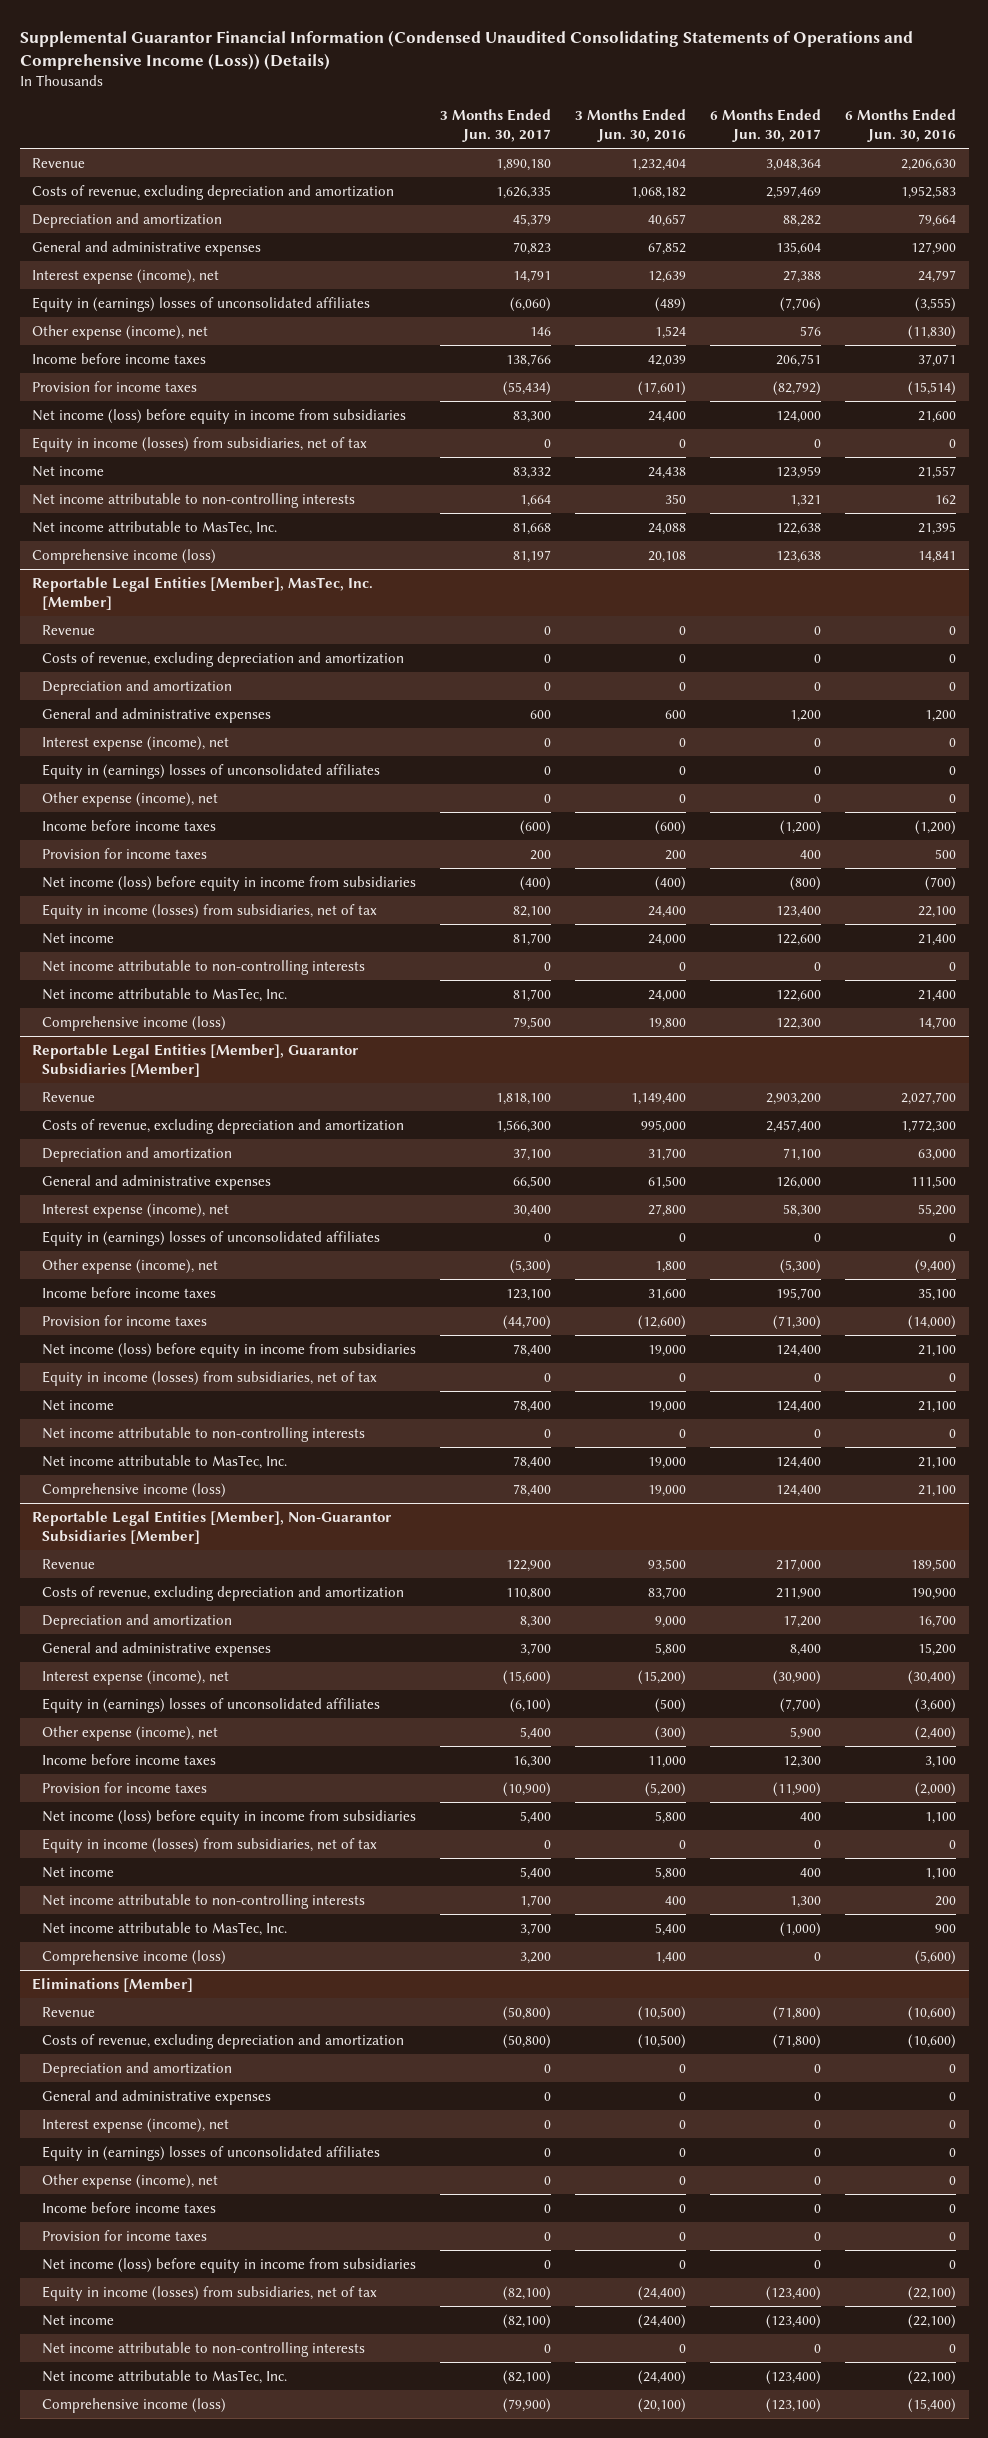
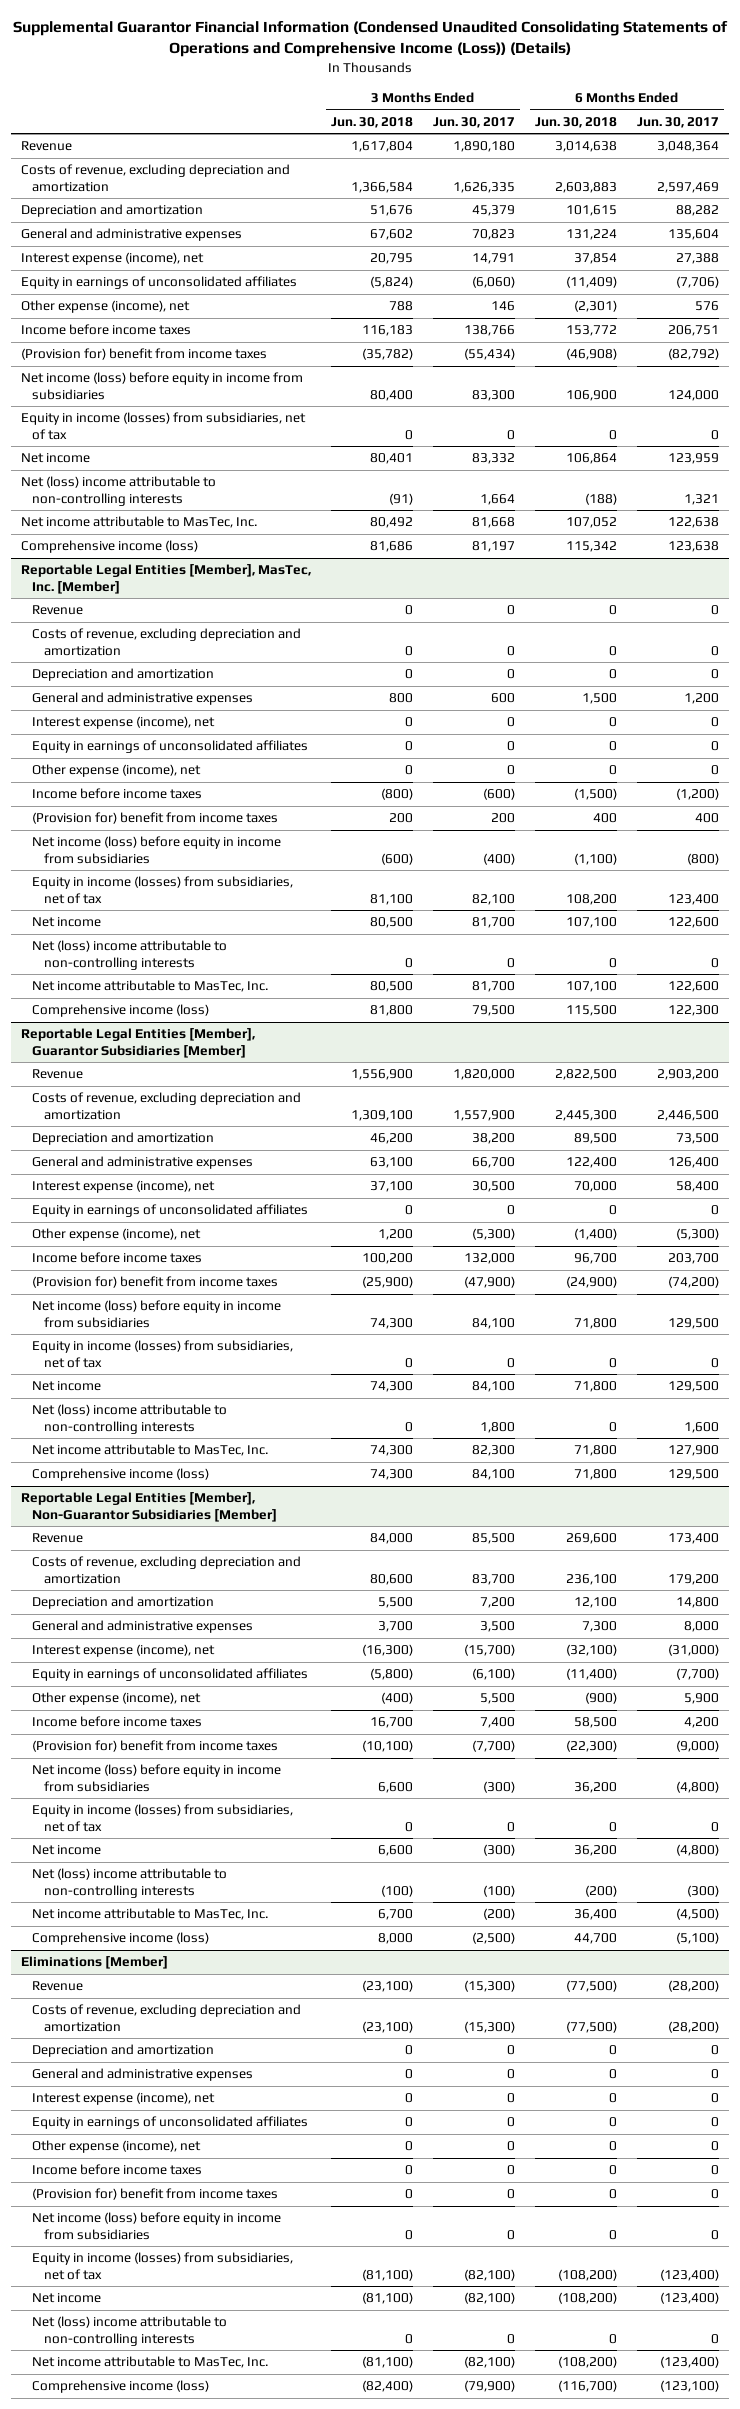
- | 3 Months Ended Jun. 30, 2017 | 3 Months Ended Jun. 30, 2016 | 6 Months Ended Jun. 30, 2017 | 6 Months Ended Jun. 30, 2016
+ | 3 Months Ended Jun. 30, 2018 | 3 Months Ended Jun. 30, 2017 | 6 Months Ended Jun. 30, 2018 | 6 Months Ended Jun. 30, 2017
- Equity in (earnings) losses of unconsolidated affiliates | (6,060) | (489) | (7,706) | (3,555)
+ Equity in earnings of unconsolidated affiliates | (5,824) | (6,060) | (11,409) | (7,706)
- Provision for income taxes | (55,434) | (17,601) | (82,792) | (15,514)
+ (Provision for) benefit from income taxes | (35,782) | (55,434) | (46,908) | (82,792)
- Net income attributable to non-controlling interests | 1,664 | 350 | 1,321 | 162
+ Net (loss) income attributable to non-controlling interests | (91) | 1,664 | (188) | 1,321
@ Reportable Legal Entities [Member], MasTec, Inc. [Member]
- Equity in (earnings) losses of unconsolidated affiliates | 0 | 0 | 0 | 0
+ Equity in earnings of unconsolidated affiliates | 0 | 0 | 0 | 0
- Provision for income taxes | 200 | 200 | 400 | 500
+ (Provision for) benefit from income taxes | 200 | 200 | 400 | 400
- Net income attributable to non-controlling interests | 0 | 0 | 0 | 0
+ Net (loss) income attributable to non-controlling interests | 0 | 0 | 0 | 0
@ Reportable Legal Entities [Member], Guarantor Subsidiaries [Member]
- Revenue | 1,818,100 | 1,149,400 | 2,903,200 | 2,027,700
- Costs of revenue, excluding depreciation and amortization | 1,566,300 | 995,000 | 2,457,400 | 1,772,300
- Depreciation and amortization | 37,100 | 31,700 | 71,100 | 63,000
- General and administrative expenses | 66,500 | 61,500 | 126,000 | 111,500
- Interest expense (income), net | 30,400 | 27,800 | 58,300 | 55,200
- Equity in (earnings) losses of unconsolidated affiliates | 0 | 0 | 0 | 0
+ Revenue | 1,556,900 | 1,820,000 | 2,822,500 | 2,903,200
+ Costs of revenue, excluding depreciation and amortization | 1,309,100 | 1,557,900 | 2,445,300 | 2,446,500
+ Depreciation and amortization | 46,200 | 38,200 | 89,500 | 73,500
+ General and administrative expenses | 63,100 | 66,700 | 122,400 | 126,400
+ Interest expense (income), net | 37,100 | 30,500 | 70,000 | 58,400
+ Equity in earnings of unconsolidated affiliates | 0 | 0 | 0 | 0
- Income before income taxes | 123,100 | 31,600 | 195,700 | 35,100
- Provision for income taxes | (44,700) | (12,600) | (71,300) | (14,000)
- Net income (loss) before equity in income from subsidiaries | 78,400 | 19,000 | 124,400 | 21,100
+ Income before income taxes | 100,200 | 132,000 | 96,700 | 203,700
+ (Provision for) benefit from income taxes | (25,900) | (47,900) | (24,900) | (74,200)
+ Net income (loss) before equity in income from subsidiaries | 74,300 | 84,100 | 71,800 | 129,500
- Net income | 78,400 | 19,000 | 124,400 | 21,100
- Net income attributable to non-controlling interests | 0 | 0 | 0 | 0
- Net income attributable to MasTec, Inc. | 78,400 | 19,000 | 124,400 | 21,100
- Comprehensive income (loss) | 78,400 | 19,000 | 124,400 | 21,100
+ Net income | 74,300 | 84,100 | 71,800 | 129,500
+ Net (loss) income attributable to non-controlling interests | 0 | 1,800 | 0 | 1,600
+ Net income attributable to MasTec, Inc. | 74,300 | 82,300 | 71,800 | 127,900
+ Comprehensive income (loss) | 74,300 | 84,100 | 71,800 | 129,500
@ Reportable Legal Entities [Member], Non-Guarantor Subsidiaries [Member]
- Revenue | 122,900 | 93,500 | 217,000 | 189,500
- Costs of revenue, excluding depreciation and amortization | 110,800 | 83,700 | 211,900 | 190,900
- Depreciation and amortization | 8,300 | 9,000 | 17,200 | 16,700
- General and administrative expenses | 3,700 | 5,800 | 8,400 | 15,200
- Interest expense (income), net | (15,600) | (15,200) | (30,900) | (30,400)
- Equity in (earnings) losses of unconsolidated affiliates | (6,100) | (500) | (7,700) | (3,600)
- Other expense (income), net | 5,400 | (300) | 5,900 | (2,400)
- Income before income taxes | 16,300 | 11,000 | 12,300 | 3,100
- Provision for income taxes | (10,900) | (5,200) | (11,900) | (2,000)
- Net income (loss) before equity in income from subsidiaries | 5,400 | 5,800 | 400 | 1,100
+ Revenue | 84,000 | 85,500 | 269,600 | 173,400
+ Costs of revenue, excluding depreciation and amortization | 80,600 | 83,700 | 236,100 | 179,200
+ Depreciation and amortization | 5,500 | 7,200 | 12,100 | 14,800
+ General and administrative expenses | 3,700 | 3,500 | 7,300 | 8,000
+ Interest expense (income), net | (16,300) | (15,700) | (32,100) | (31,000)
+ Equity in earnings of unconsolidated affiliates | (5,800) | (6,100) | (11,400) | (7,700)
+ Other expense (income), net | (400) | 5,500 | (900) | 5,900
+ Income before income taxes | 16,700 | 7,400 | 58,500 | 4,200
+ (Provision for) benefit from income taxes | (10,100) | (7,700) | (22,300) | (9,000)
+ Net income (loss) before equity in income from subsidiaries | 6,600 | (300) | 36,200 | (4,800)
- Net income | 5,400 | 5,800 | 400 | 1,100
- Net income attributable to non-controlling interests | 1,700 | 400 | 1,300 | 200
- Net income attributable to MasTec, Inc. | 3,700 | 5,400 | (1,000) | 900
- Comprehensive income (loss) | 3,200 | 1,400 | 0 | (5,600)
+ Net income | 6,600 | (300) | 36,200 | (4,800)
+ Net (loss) income attributable to non-controlling interests | (100) | (100) | (200) | (300)
+ Net income attributable to MasTec, Inc. | 6,700 | (200) | 36,400 | (4,500)
+ Comprehensive income (loss) | 8,000 | (2,500) | 44,700 | (5,100)
@ Eliminations [Member]
- Revenue | (50,800) | (10,500) | (71,800) | (10,600)
- Costs of revenue, excluding depreciation and amortization | (50,800) | (10,500) | (71,800) | (10,600)
+ Revenue | (23,100) | (15,300) | (77,500) | (28,200)
+ Costs of revenue, excluding depreciation and amortization | (23,100) | (15,300) | (77,500) | (28,200)
- Equity in (earnings) losses of unconsolidated affiliates | 0 | 0 | 0 | 0
+ Equity in earnings of unconsolidated affiliates | 0 | 0 | 0 | 0
- Provision for income taxes | 0 | 0 | 0 | 0
+ (Provision for) benefit from income taxes | 0 | 0 | 0 | 0
- Net income attributable to non-controlling interests | 0 | 0 | 0 | 0
+ Net (loss) income attributable to non-controlling interests | 0 | 0 | 0 | 0

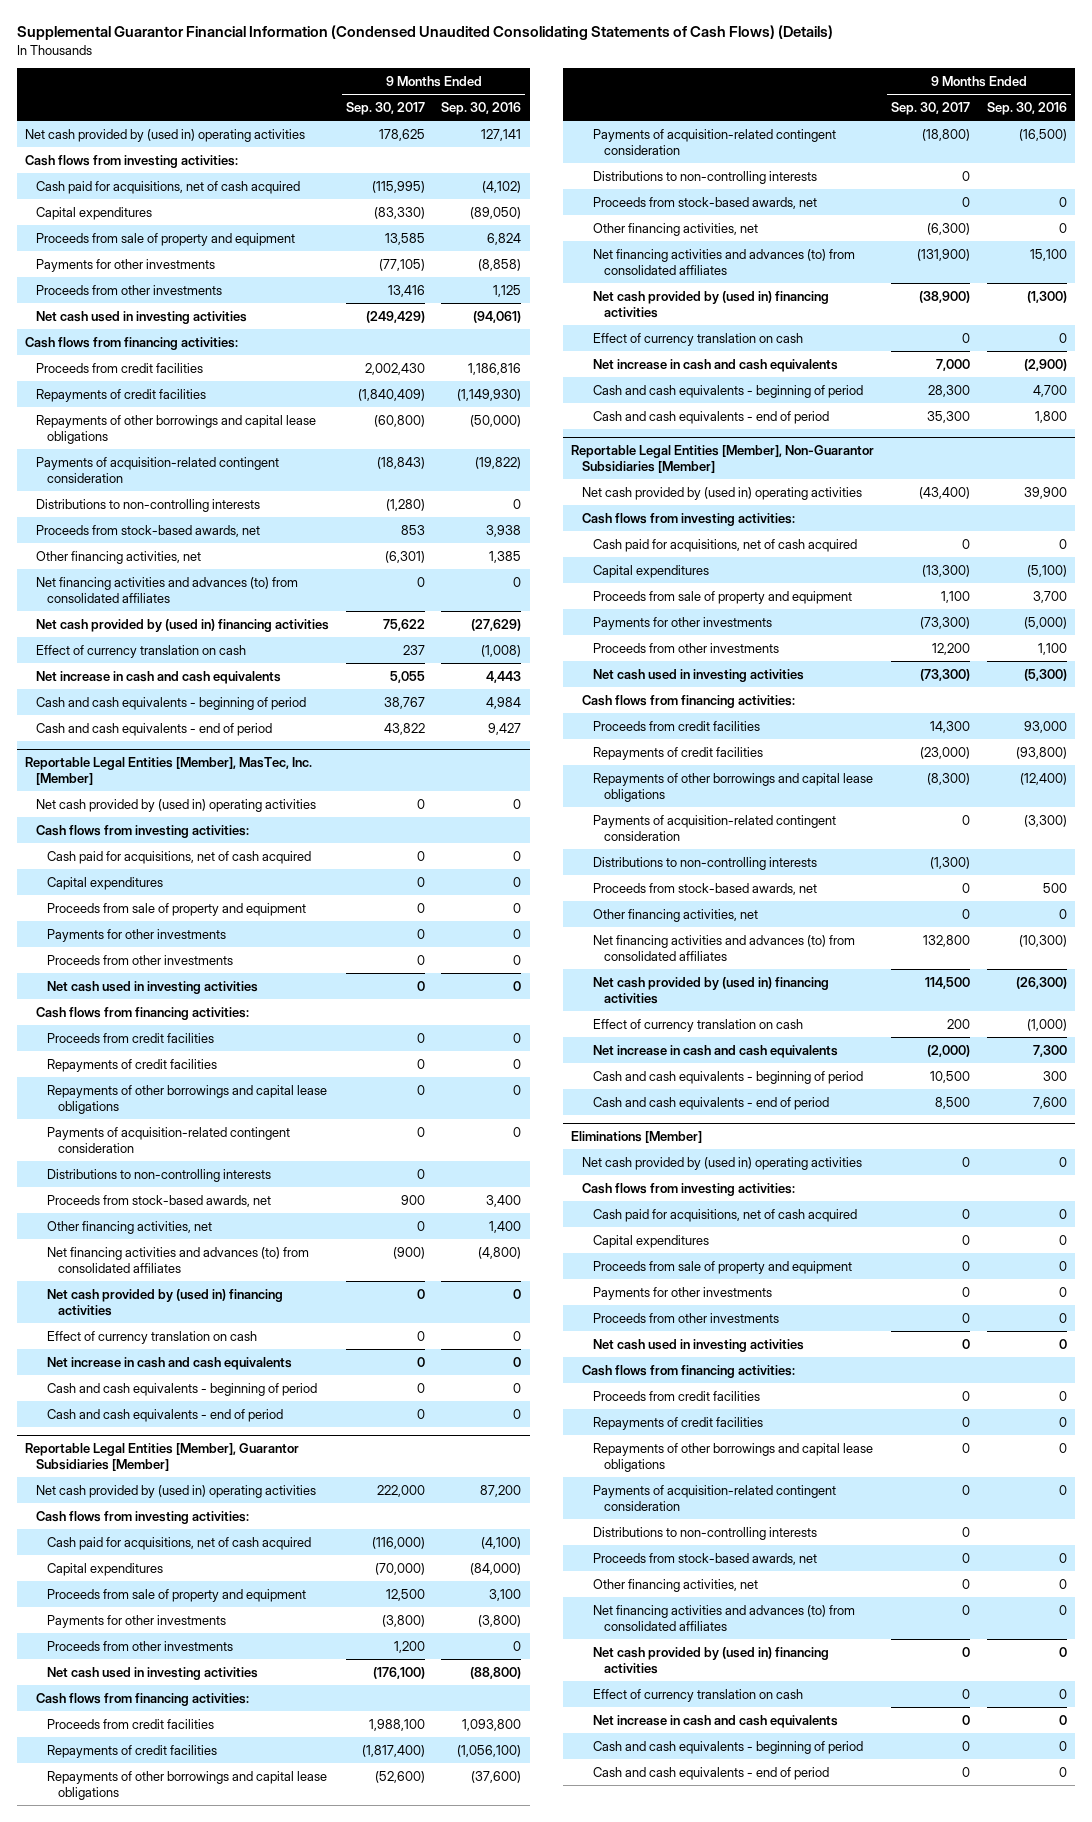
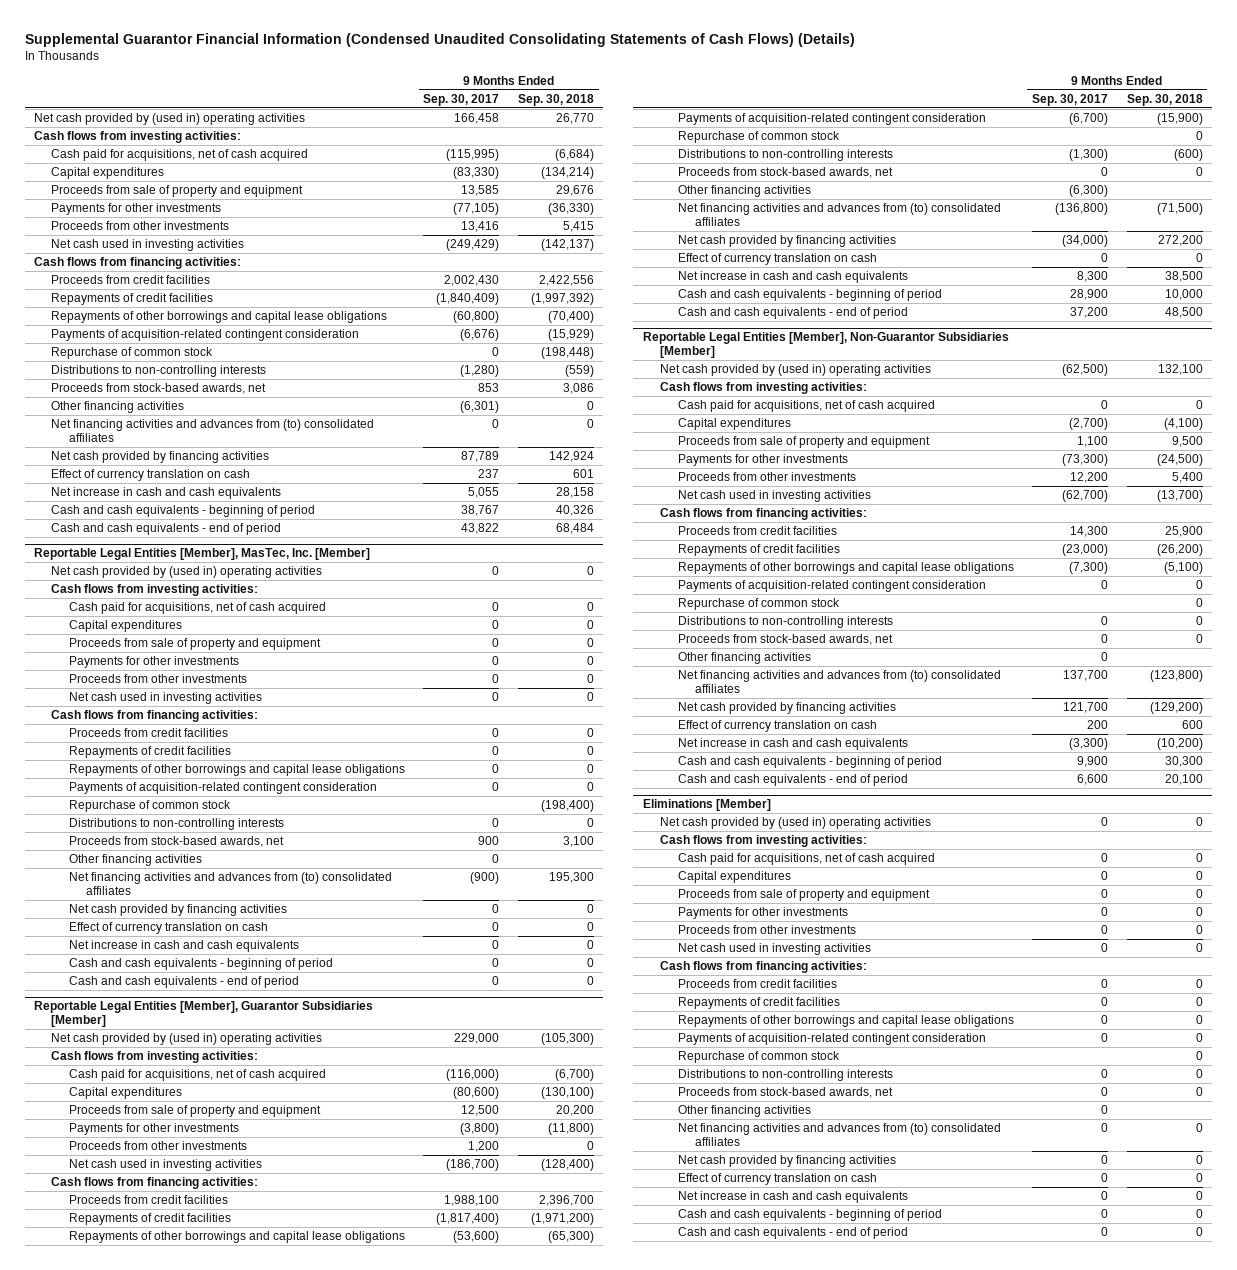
- | 9 Months Ended Sep. 30, 2017 | 9 Months Ended Sep. 30, 2016
+ | 9 Months Ended Sep. 30, 2017 | 9 Months Ended Sep. 30, 2018
- Net cash provided by (used in) operating activities | 178,625 | 127,141
+ Net cash provided by (used in) operating activities | 166,458 | 26,770
- Payments of acquisition-related contingent consideration | (18,843) | (19,822)
+ Payments of acquisition-related contingent consideration | (6,676) | (15,929)
+ Repurchase of common stock | 0 | (198,448)
- Other financing activities, net | (6,301) | 1,385
- Net financing activities and advances (to) from consolidated affiliates | 0 | 0
- Net cash provided by (used in) financing activities | 75,622 | (27,629)
+ Other financing activities | (6,301) | 0
+ Net financing activities and advances from (to) consolidated affiliates | 0 | 0
+ Net cash provided by financing activities | 87,789 | 142,924
@ Reportable Legal Entities [Member], MasTec, Inc. [Member]
+ Repurchase of common stock | | (198,400)
- Other financing activities, net | 0 | 1,400
- Net financing activities and advances (to) from consolidated affiliates | (900) | (4,800)
- Net cash provided by (used in) financing activities | 0 | 0
+ Other financing activities | 0 |
+ Net financing activities and advances from (to) consolidated affiliates | (900) | 195,300
+ Net cash provided by financing activities | 0 | 0
@ Reportable Legal Entities [Member], Guarantor Subsidiaries [Member]
- Net cash provided by (used in) operating activities | 222,000 | 87,200
+ Net cash provided by (used in) operating activities | 229,000 | (105,300)
- Capital expenditures | (70,000) | (84,000)
+ Capital expenditures | (80,600) | (130,100)
- Net cash used in investing activities | (176,100) | (88,800)
+ Net cash used in investing activities | (186,700) | (128,400)
- Repayments of other borrowings and capital lease obligations | (52,600) | (37,600)
- Payments of acquisition-related contingent consideration | (18,800) | (16,500)
- Distributions to non-controlling interests | 0 |
+ Repayments of other borrowings and capital lease obligations | (53,600) | (65,300)
+ Payments of acquisition-related contingent consideration | (6,700) | (15,900)
+ Repurchase of common stock | | 0
+ Distributions to non-controlling interests | (1,300) | (600)
- Other financing activities, net | (6,300) | 0
- Net financing activities and advances (to) from consolidated affiliates | (131,900) | 15,100
- Net cash provided by (used in) financing activities | (38,900) | (1,300)
+ Other financing activities | (6,300) |
+ Net financing activities and advances from (to) consolidated affiliates | (136,800) | (71,500)
+ Net cash provided by financing activities | (34,000) | 272,200
- Net increase in cash and cash equivalents | 7,000 | (2,900)
- Cash and cash equivalents - beginning of period | 28,300 | 4,700
- Cash and cash equivalents - end of period | 35,300 | 1,800
+ Net increase in cash and cash equivalents | 8,300 | 38,500
+ Cash and cash equivalents - beginning of period | 28,900 | 10,000
+ Cash and cash equivalents - end of period | 37,200 | 48,500
@ Reportable Legal Entities [Member], Non-Guarantor Subsidiaries [Member]
- Net cash provided by (used in) operating activities | (43,400) | 39,900
+ Net cash provided by (used in) operating activities | (62,500) | 132,100
- Capital expenditures | (13,300) | (5,100)
+ Capital expenditures | (2,700) | (4,100)
- Net cash used in investing activities | (73,300) | (5,300)
+ Net cash used in investing activities | (62,700) | (13,700)
- Repayments of other borrowings and capital lease obligations | (8,300) | (12,400)
+ Repayments of other borrowings and capital lease obligations | (7,300) | (5,100)
- Distributions to non-controlling interests | (1,300) |
+ Repurchase of common stock | | 0
+ Distributions to non-controlling interests | 0 | 0
- Other financing activities, net | 0 | 0
- Net financing activities and advances (to) from consolidated affiliates | 132,800 | (10,300)
- Net cash provided by (used in) financing activities | 114,500 | (26,300)
+ Other financing activities | 0 |
+ Net financing activities and advances from (to) consolidated affiliates | 137,700 | (123,800)
+ Net cash provided by financing activities | 121,700 | (129,200)
- Net increase in cash and cash equivalents | (2,000) | 7,300
- Cash and cash equivalents - beginning of period | 10,500 | 300
- Cash and cash equivalents - end of period | 8,500 | 7,600
+ Net increase in cash and cash equivalents | (3,300) | (10,200)
+ Cash and cash equivalents - beginning of period | 9,900 | 30,300
+ Cash and cash equivalents - end of period | 6,600 | 20,100
@ Eliminations [Member]
+ Repurchase of common stock | | 0
- Other financing activities, net | 0 | 0
- Net financing activities and advances (to) from consolidated affiliates | 0 | 0
- Net cash provided by (used in) financing activities | 0 | 0
+ Other financing activities | 0 |
+ Net financing activities and advances from (to) consolidated affiliates | 0 | 0
+ Net cash provided by financing activities | 0 | 0

